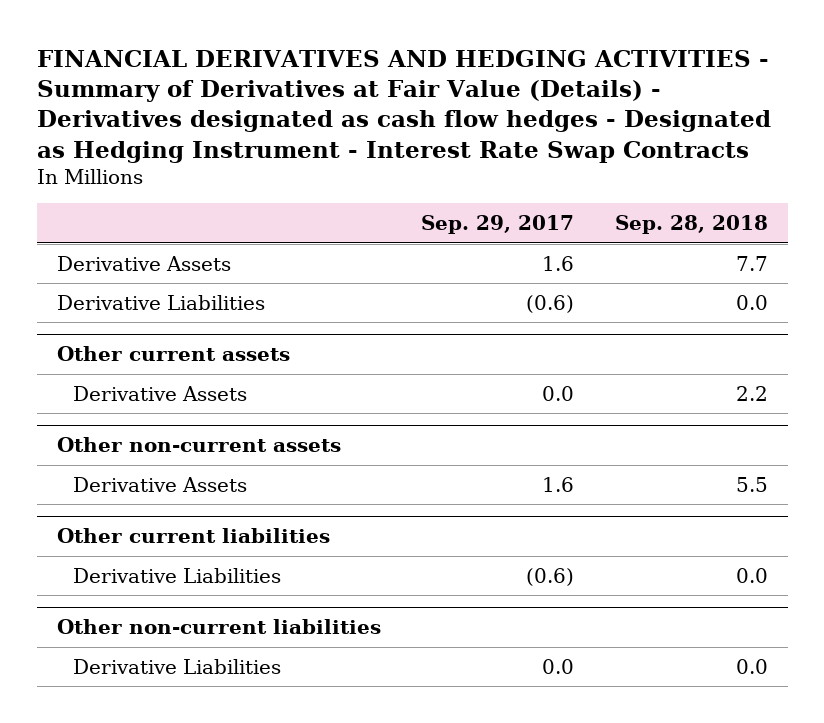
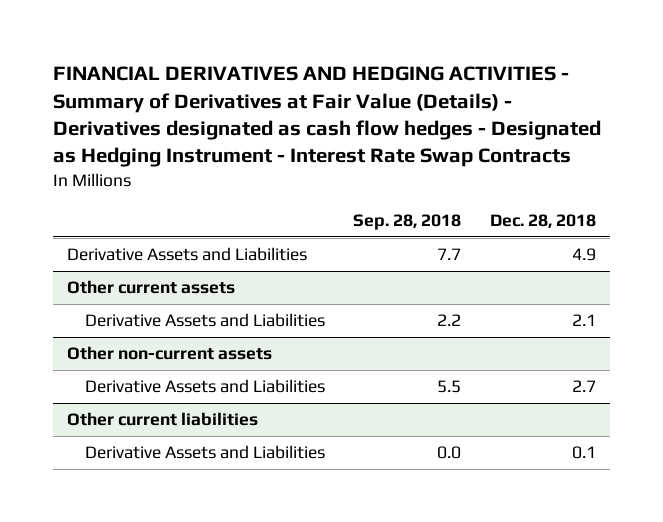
- | Sep. 29, 2017 | Sep. 28, 2018
+ | Sep. 28, 2018 | Dec. 28, 2018
- Derivative Assets | 1.6 | 7.7
- Derivative Liabilities | (0.6) | 0.0
+ Derivative Assets and Liabilities | 7.7 | 4.9
@ Other current assets
- Derivative Assets | 0.0 | 2.2
+ Derivative Assets and Liabilities | 2.2 | 2.1
@ Other non-current assets
- Derivative Assets | 1.6 | 5.5
+ Derivative Assets and Liabilities | 5.5 | 2.7
@ Other current liabilities
- Derivative Liabilities | (0.6) | 0.0
- Other non-current liabilities
- Derivative Liabilities | 0.0 | 0.0
@ Other current liabilities
+ Derivative Assets and Liabilities | 0.0 | 0.1

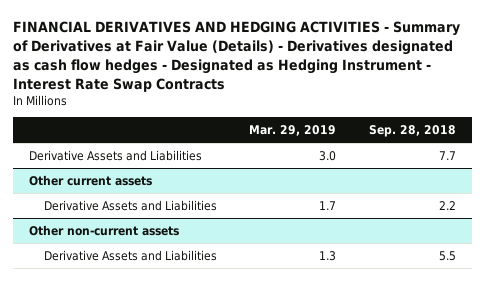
- | Sep. 28, 2018 | Dec. 28, 2018
+ | Mar. 29, 2019 | Sep. 28, 2018
- Other current liabilities
- Derivative Assets and Liabilities | 0.0 | 0.1

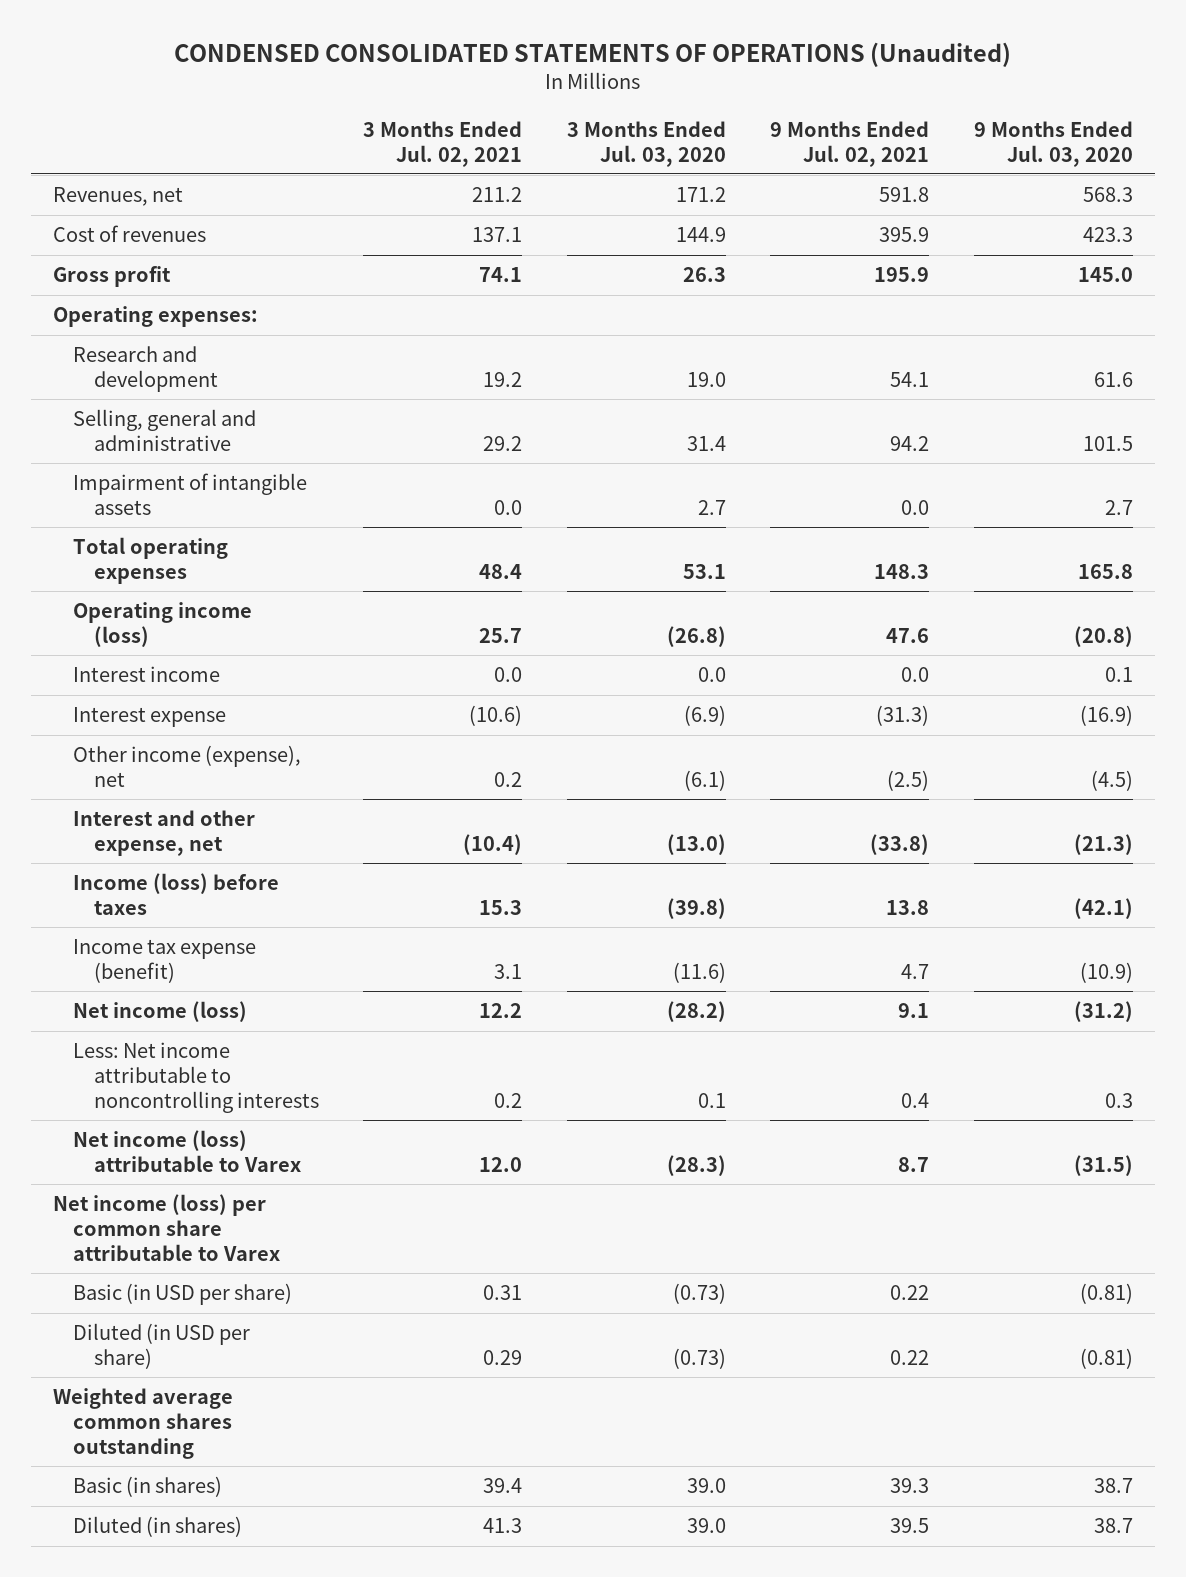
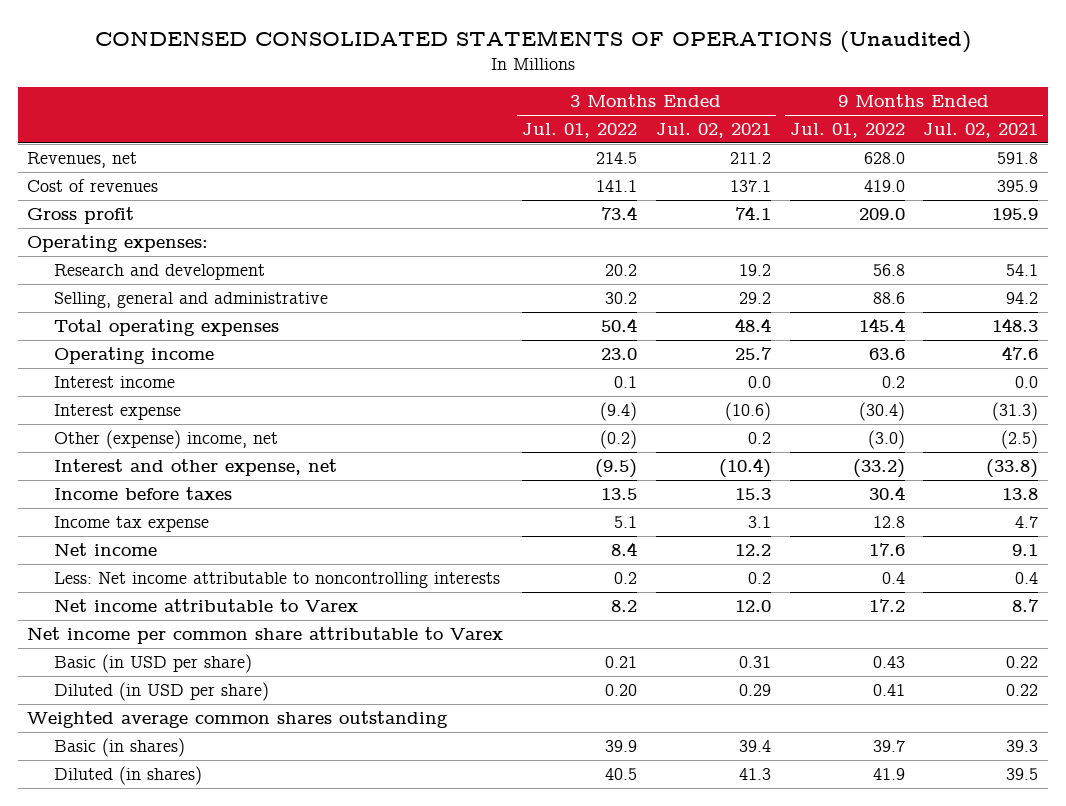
- | 3 Months Ended Jul. 02, 2021 | 3 Months Ended Jul. 03, 2020 | 9 Months Ended Jul. 02, 2021 | 9 Months Ended Jul. 03, 2020
+ | 3 Months Ended Jul. 01, 2022 | 3 Months Ended Jul. 02, 2021 | 9 Months Ended Jul. 01, 2022 | 9 Months Ended Jul. 02, 2021
- Impairment of intangible assets | 0.0 | 2.7 | 0.0 | 2.7
- Operating income (loss) | 25.7 | (26.8) | 47.6 | (20.8)
+ Operating income | 23.0 | 25.7 | 63.6 | 47.6
- Other income (expense), net | 0.2 | (6.1) | (2.5) | (4.5)
+ Other (expense) income, net | (0.2) | 0.2 | (3.0) | (2.5)
- Income (loss) before taxes | 15.3 | (39.8) | 13.8 | (42.1)
- Income tax expense (benefit) | 3.1 | (11.6) | 4.7 | (10.9)
- Net income (loss) | 12.2 | (28.2) | 9.1 | (31.2)
+ Income before taxes | 13.5 | 15.3 | 30.4 | 13.8
+ Income tax expense | 5.1 | 3.1 | 12.8 | 4.7
+ Net income | 8.4 | 12.2 | 17.6 | 9.1
- Net income (loss) attributable to Varex | 12.0 | (28.3) | 8.7 | (31.5)
- Net income (loss) per common share attributable to Varex
+ Net income attributable to Varex | 8.2 | 12.0 | 17.2 | 8.7
+ Net income per common share attributable to Varex

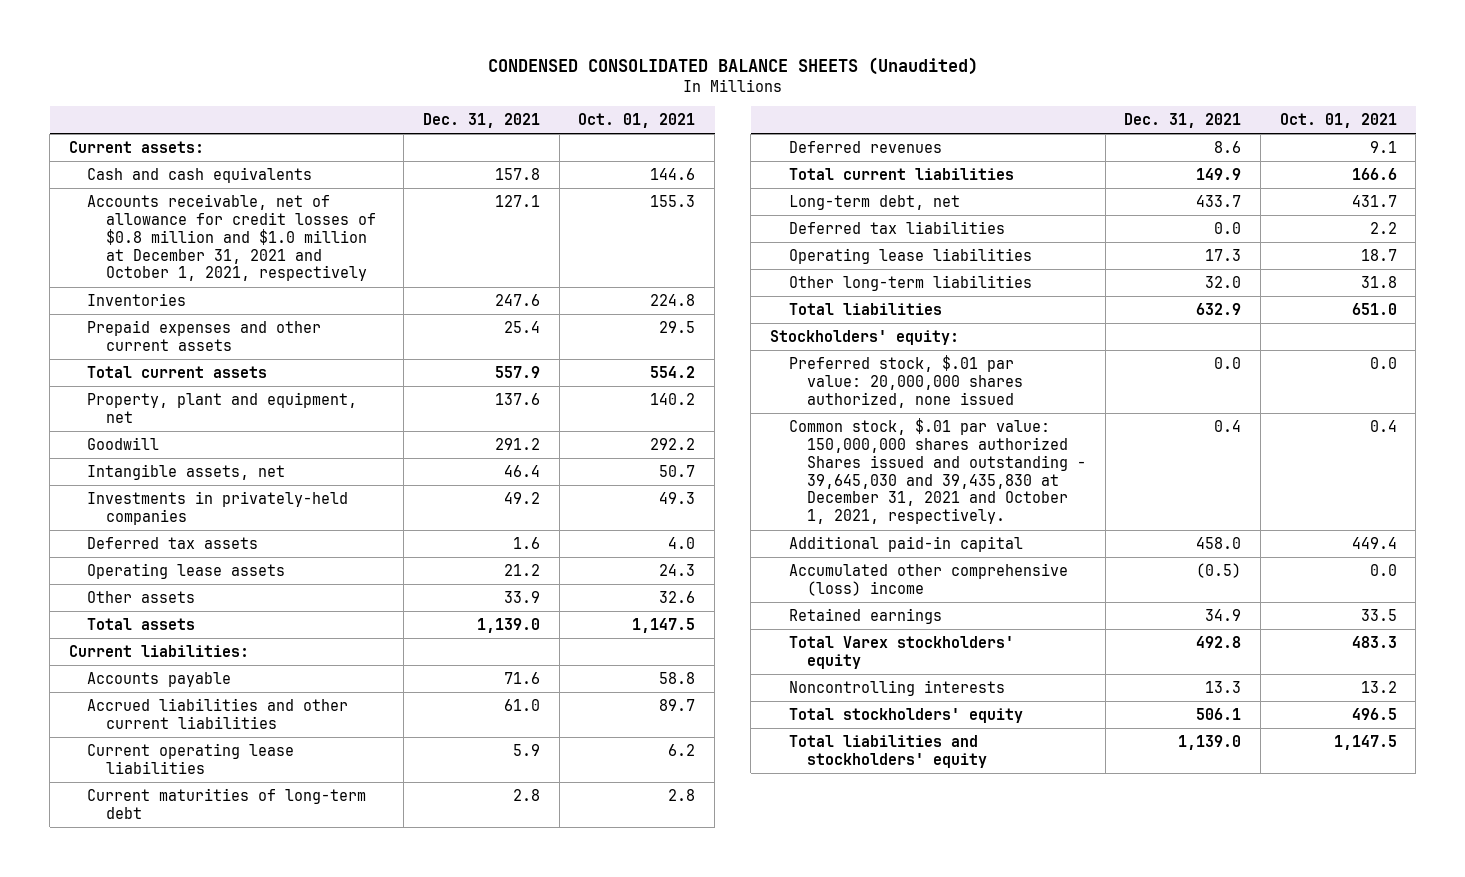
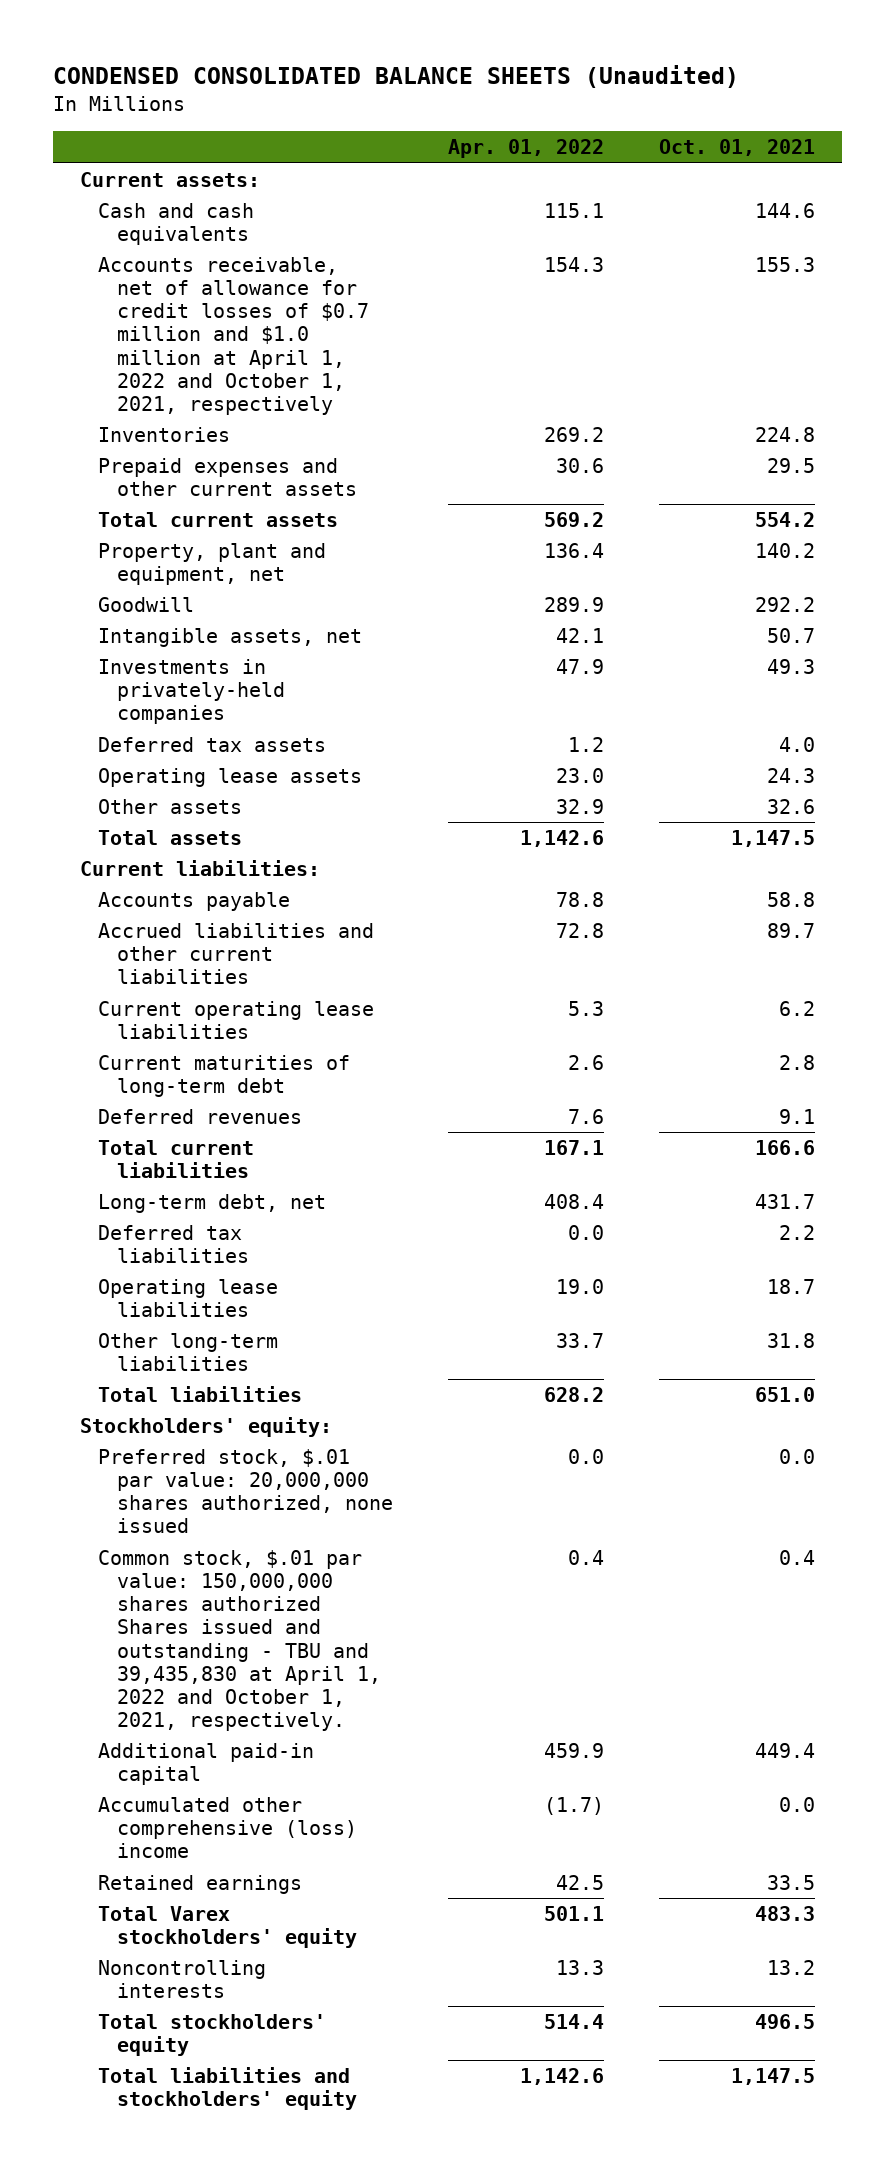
- | Dec. 31, 2021 | Oct. 01, 2021
+ | Apr. 01, 2022 | Oct. 01, 2021
- Accounts receivable, net of allowance for credit losses of $0.8 million and $1.0 million at December 31, 2021 and October 1, 2021, respectively | 127.1 | 155.3
+ Accounts receivable, net of allowance for credit losses of $0.7 million and $1.0 million at April 1, 2022 and October 1, 2021, respectively | 154.3 | 155.3
- Common stock, $.01 par value: 150,000,000 shares authorized Shares issued and outstanding - 39,645,030 and 39,435,830 at December 31, 2021 and October 1, 2021, respectively. | 0.4 | 0.4
+ Common stock, $.01 par value: 150,000,000 shares authorized Shares issued and outstanding - TBU and 39,435,830 at April 1, 2022 and October 1, 2021, respectively. | 0.4 | 0.4

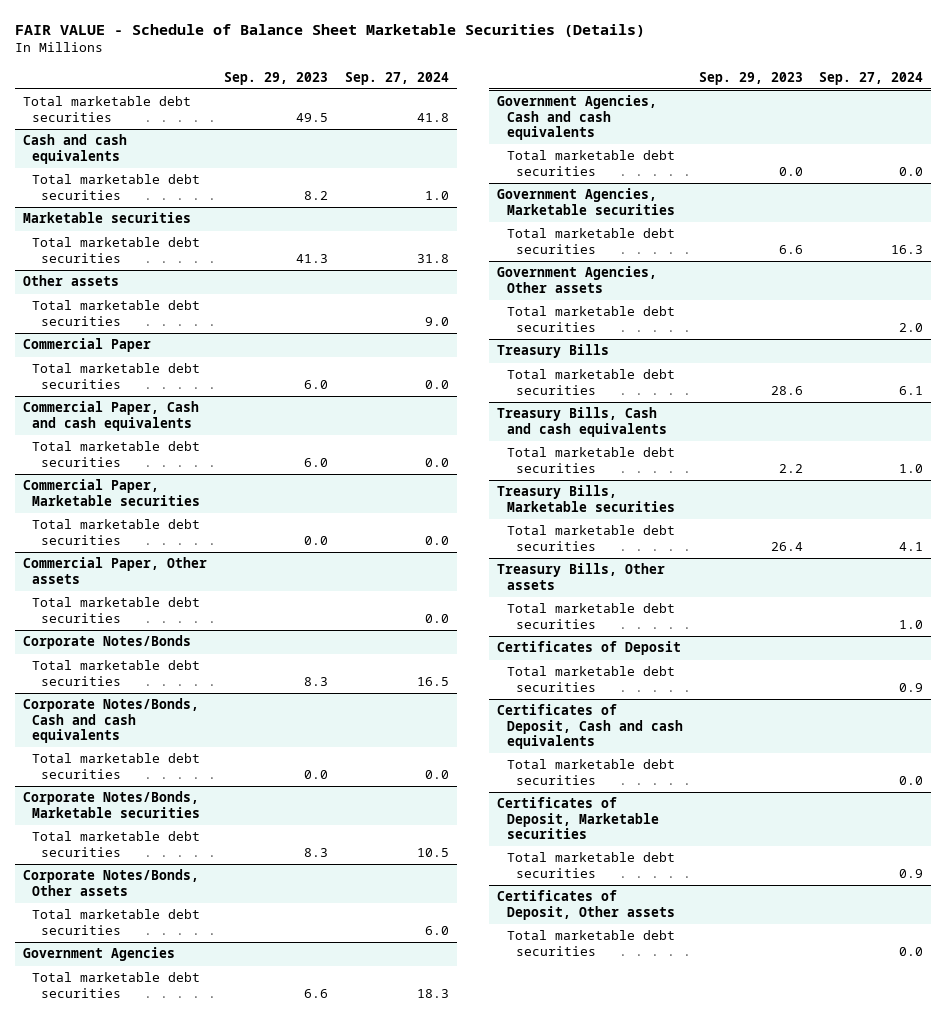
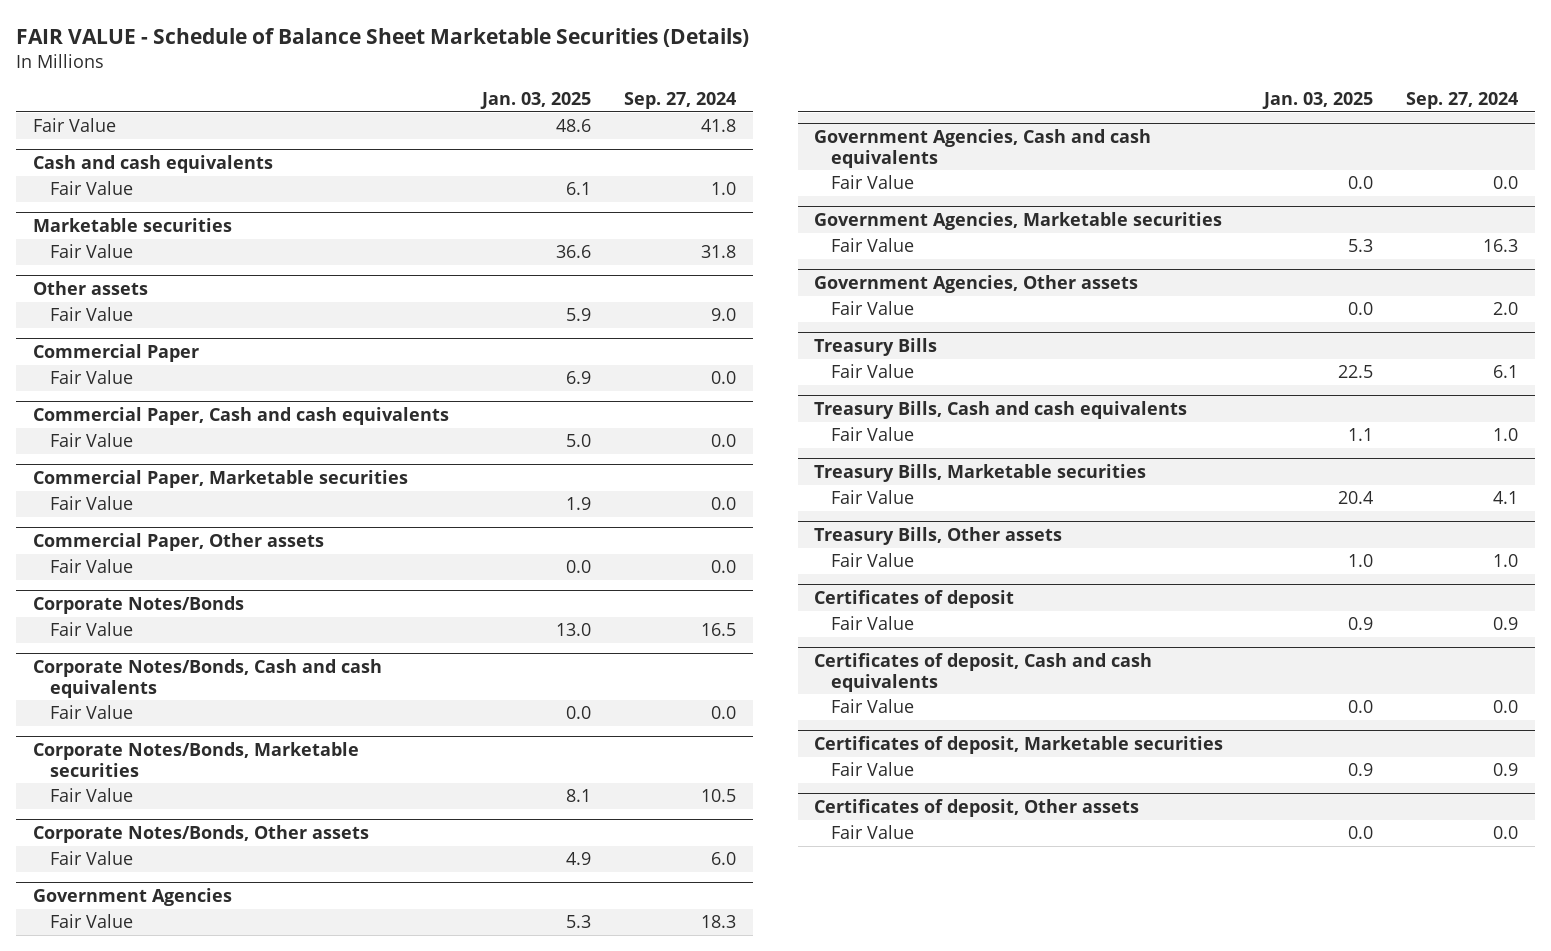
- | Sep. 29, 2023 | Sep. 27, 2024
+ | Jan. 03, 2025 | Sep. 27, 2024
- Total marketable debt securities | 49.5 | 41.8
+ Fair Value | 48.6 | 41.8
@ Cash and cash equivalents
- Total marketable debt securities | 8.2 | 1.0
+ Fair Value | 6.1 | 1.0
@ Marketable securities
- Total marketable debt securities | 41.3 | 31.8
+ Fair Value | 36.6 | 31.8
@ Other assets
- Total marketable debt securities | | 9.0
+ Fair Value | 5.9 | 9.0
@ Commercial Paper
- Total marketable debt securities | 6.0 | 0.0
+ Fair Value | 6.9 | 0.0
@ Commercial Paper, Cash and cash equivalents
- Total marketable debt securities | 6.0 | 0.0
+ Fair Value | 5.0 | 0.0
@ Commercial Paper, Marketable securities
- Total marketable debt securities | 0.0 | 0.0
+ Fair Value | 1.9 | 0.0
@ Commercial Paper, Other assets
- Total marketable debt securities | | 0.0
+ Fair Value | 0.0 | 0.0
@ Corporate Notes/Bonds
- Total marketable debt securities | 8.3 | 16.5
+ Fair Value | 13.0 | 16.5
@ Corporate Notes/Bonds, Cash and cash equivalents
- Total marketable debt securities | 0.0 | 0.0
+ Fair Value | 0.0 | 0.0
@ Corporate Notes/Bonds, Marketable securities
- Total marketable debt securities | 8.3 | 10.5
+ Fair Value | 8.1 | 10.5
@ Corporate Notes/Bonds, Other assets
- Total marketable debt securities | | 6.0
+ Fair Value | 4.9 | 6.0
@ Government Agencies
- Total marketable debt securities | 6.6 | 18.3
+ Fair Value | 5.3 | 18.3
@ Government Agencies, Cash and cash equivalents
- Total marketable debt securities | 0.0 | 0.0
+ Fair Value | 0.0 | 0.0
@ Government Agencies, Marketable securities
- Total marketable debt securities | 6.6 | 16.3
+ Fair Value | 5.3 | 16.3
@ Government Agencies, Other assets
- Total marketable debt securities | | 2.0
+ Fair Value | 0.0 | 2.0
@ Treasury Bills
- Total marketable debt securities | 28.6 | 6.1
+ Fair Value | 22.5 | 6.1
@ Treasury Bills, Cash and cash equivalents
- Total marketable debt securities | 2.2 | 1.0
+ Fair Value | 1.1 | 1.0
@ Treasury Bills, Marketable securities
- Total marketable debt securities | 26.4 | 4.1
+ Fair Value | 20.4 | 4.1
@ Treasury Bills, Other assets
- Total marketable debt securities | | 1.0
- Certificates of Deposit
- Total marketable debt securities | | 0.9
- Certificates of Deposit, Cash and cash equivalents
- Total marketable debt securities | | 0.0
- Certificates of Deposit, Marketable securities
- Total marketable debt securities | | 0.9
- Certificates of Deposit, Other assets
- Total marketable debt securities | | 0.0
@ Treasury Bills, Other assets
+ Fair Value | 1.0 | 1.0
+ Certificates of deposit
+ Fair Value | 0.9 | 0.9
+ Certificates of deposit, Cash and cash equivalents
+ Fair Value | 0.0 | 0.0
+ Certificates of deposit, Marketable securities
+ Fair Value | 0.9 | 0.9
+ Certificates of deposit, Other assets
+ Fair Value | 0.0 | 0.0

